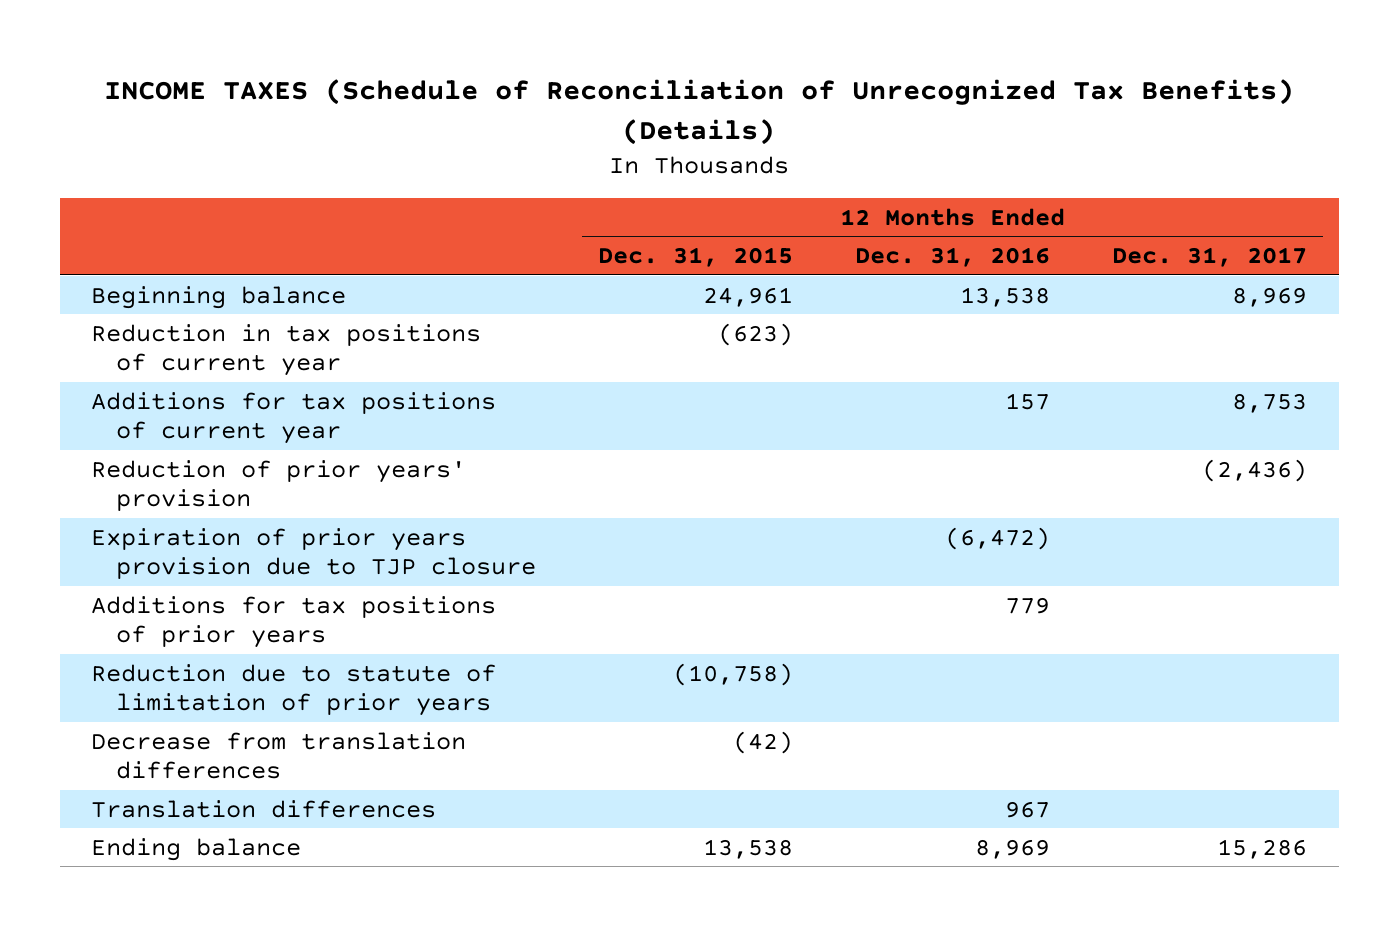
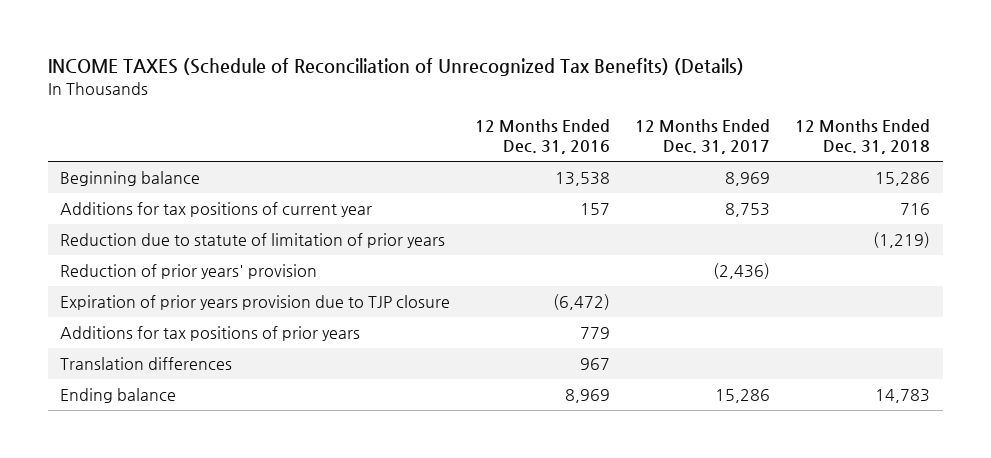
- | 12 Months Ended Dec. 31, 2015 | 12 Months Ended Dec. 31, 2016 | 12 Months Ended Dec. 31, 2017
+ | 12 Months Ended Dec. 31, 2016 | 12 Months Ended Dec. 31, 2017 | 12 Months Ended Dec. 31, 2018
- Reduction in tax positions of current year | (623) | |
moved up: Reduction due to statute of limitation of prior years | | | (1,219)
- Decrease from translation differences | (42) | |

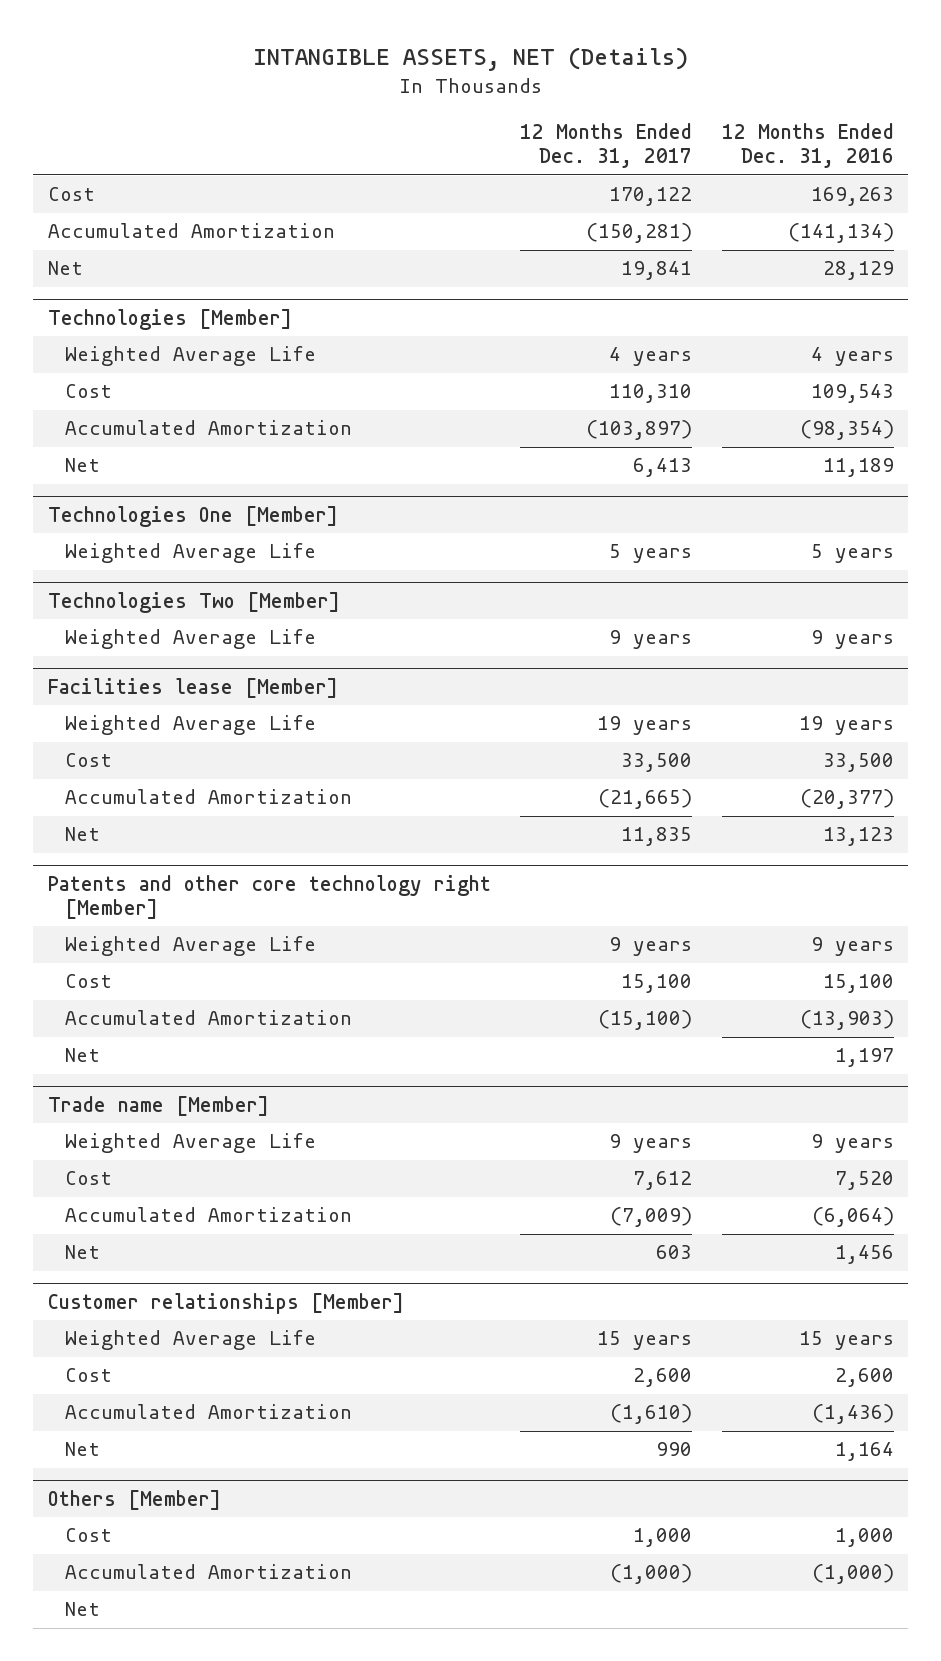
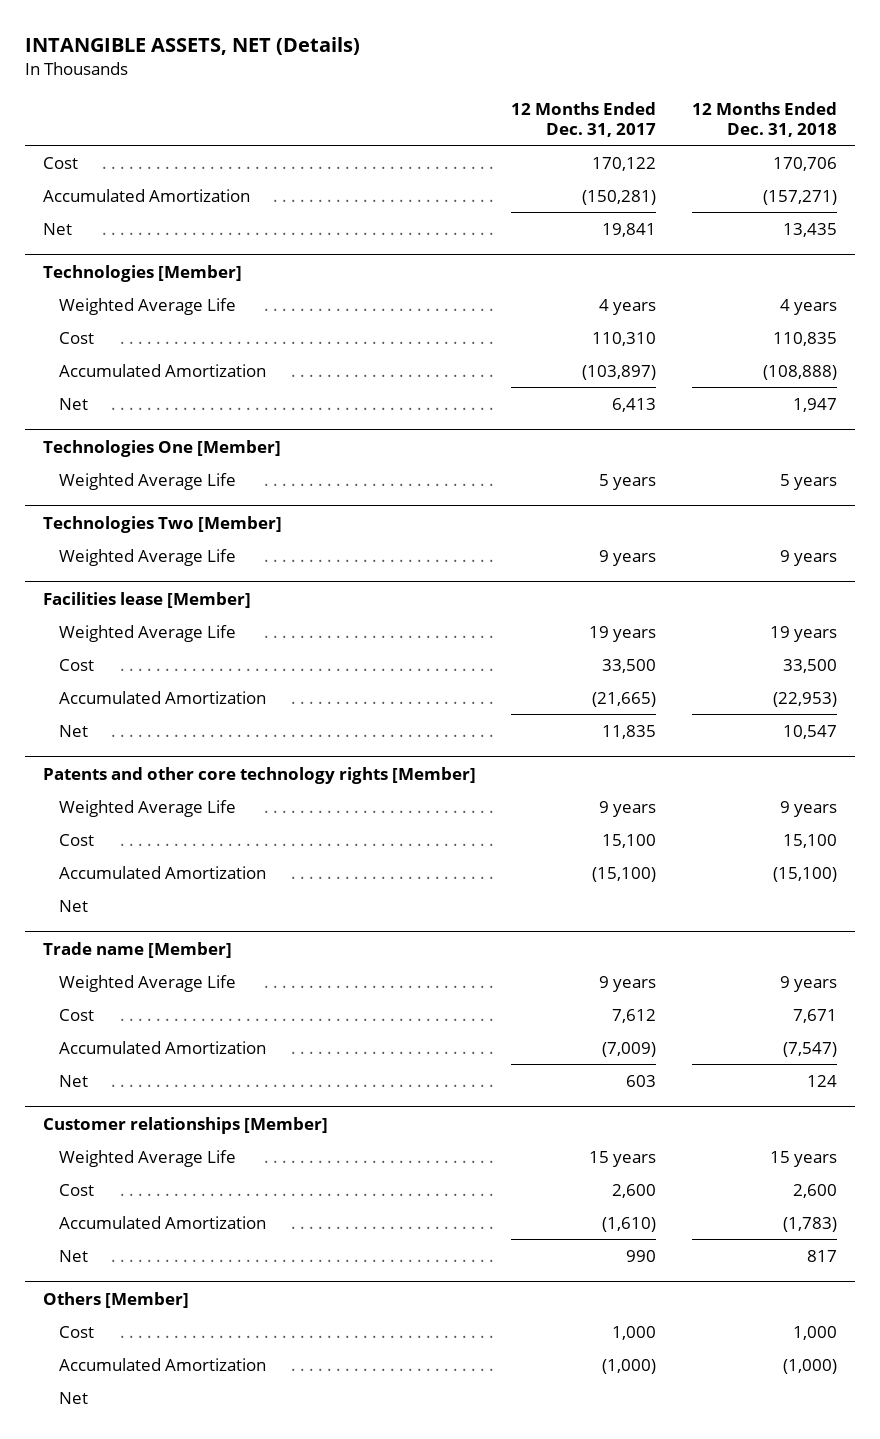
- | 12 Months Ended Dec. 31, 2017 | 12 Months Ended Dec. 31, 2016
+ | 12 Months Ended Dec. 31, 2017 | 12 Months Ended Dec. 31, 2018
- Patents and other core technology right [Member]
+ Patents and other core technology rights [Member]

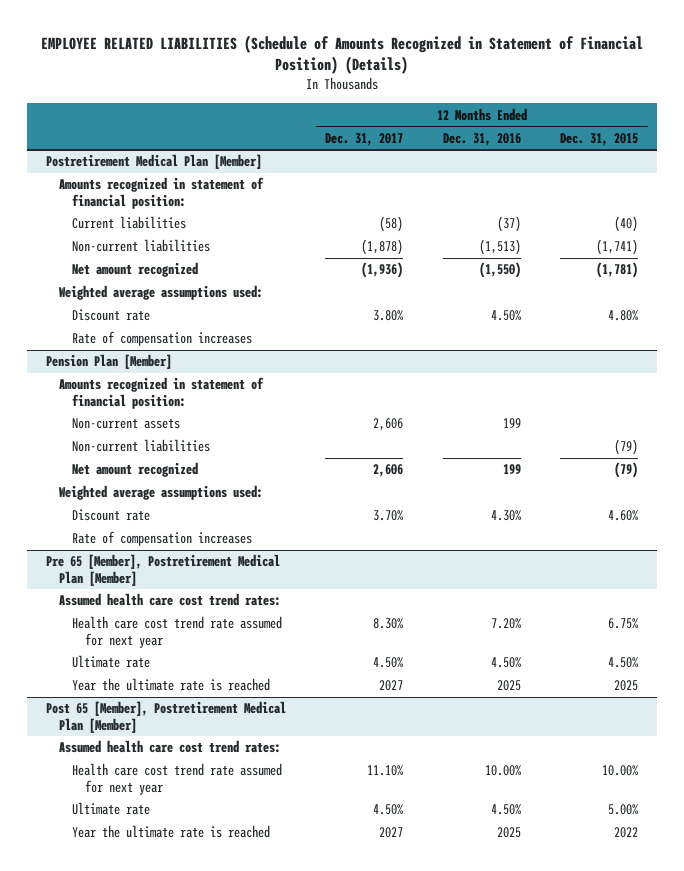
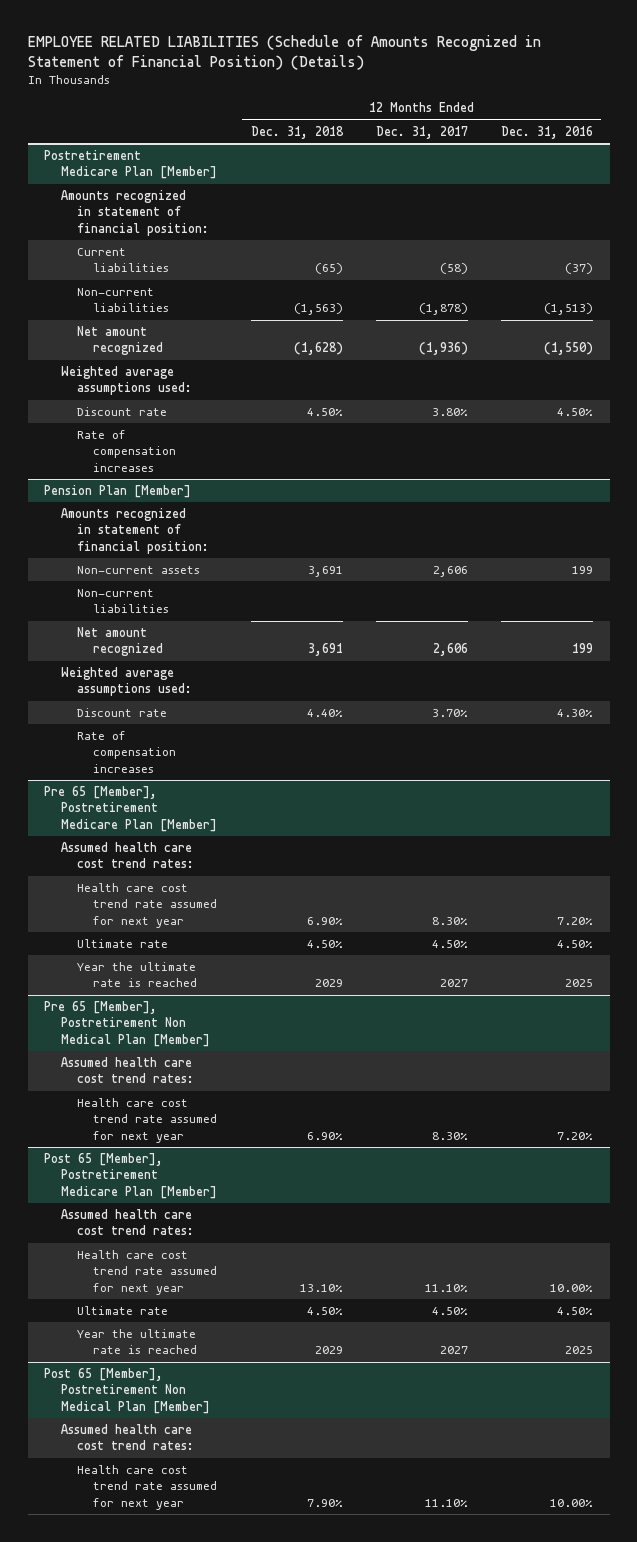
- | 12 Months Ended Dec. 31, 2017 | 12 Months Ended Dec. 31, 2016 | 12 Months Ended Dec. 31, 2015
+ | 12 Months Ended Dec. 31, 2018 | 12 Months Ended Dec. 31, 2017 | 12 Months Ended Dec. 31, 2016
- Postretirement Medical Plan [Member]
+ Postretirement Medicare Plan [Member]
- Pre 65 [Member], Postretirement Medical Plan [Member]
+ Pre 65 [Member], Postretirement Medicare Plan [Member]
- Post 65 [Member], Postretirement Medical Plan [Member]
+ Pre 65 [Member], Postretirement Non Medical Plan [Member]
+ Health care cost trend rate assumed for next year | 6.90% | 8.30% | 7.20%
+ Post 65 [Member], Postretirement Medicare Plan [Member]
+ Assumed health care cost trend rates:
+ Post 65 [Member], Postretirement Non Medical Plan [Member]
+ Assumed health care cost trend rates:
+ Health care cost trend rate assumed for next year | 7.90% | 11.10% | 10.00%

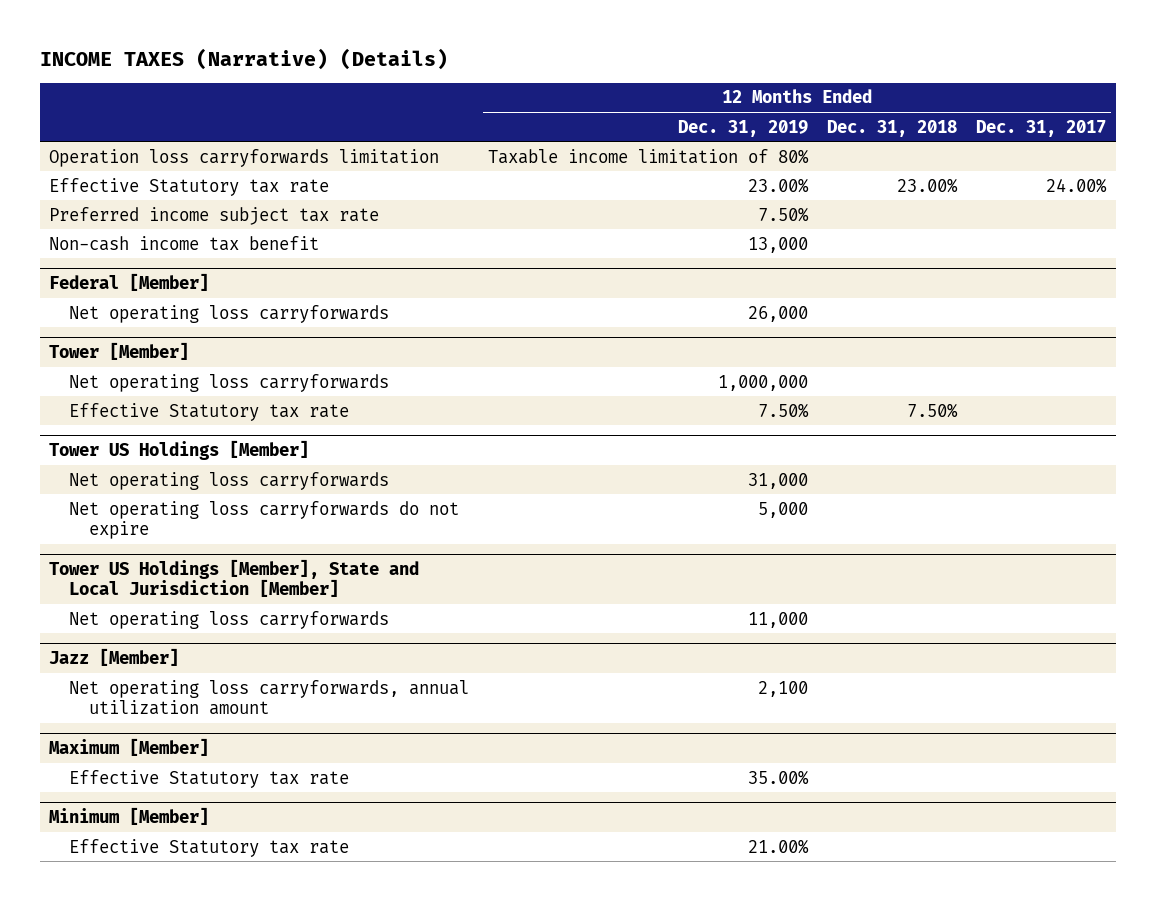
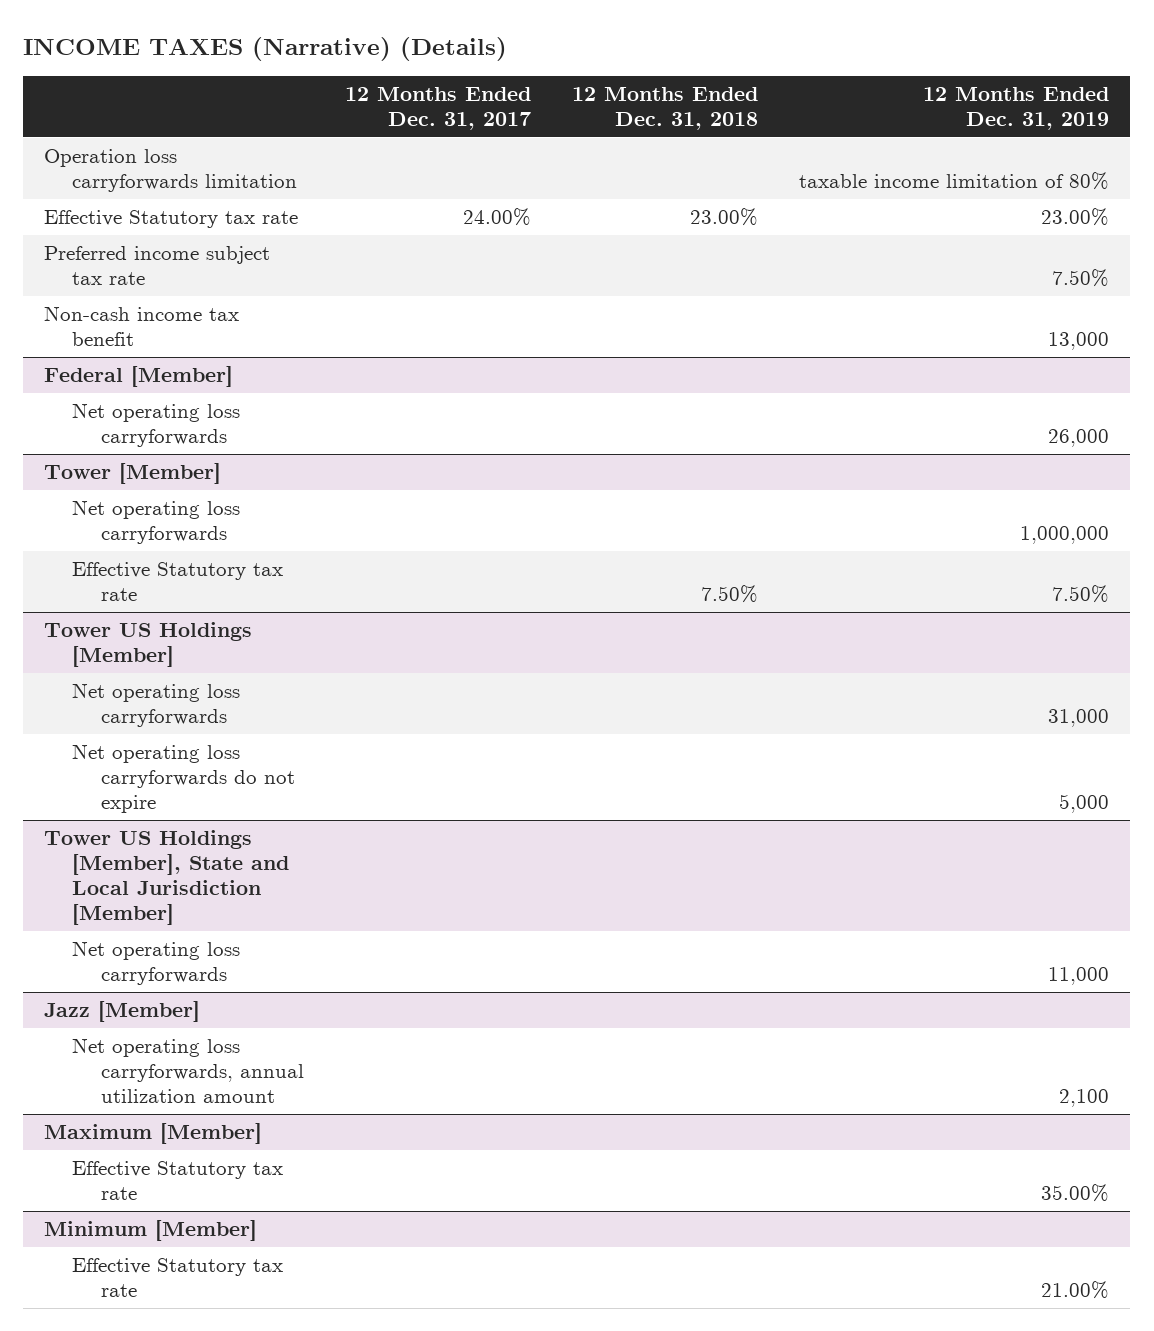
- | 12 Months Ended Dec. 31, 2019 | 12 Months Ended Dec. 31, 2018 | 12 Months Ended Dec. 31, 2017
+ | 12 Months Ended Dec. 31, 2017 | 12 Months Ended Dec. 31, 2018 | 12 Months Ended Dec. 31, 2019
- Operation loss carryforwards limitation | Taxable income limitation of 80% | |
+ Operation loss carryforwards limitation | | | taxable income limitation of 80%

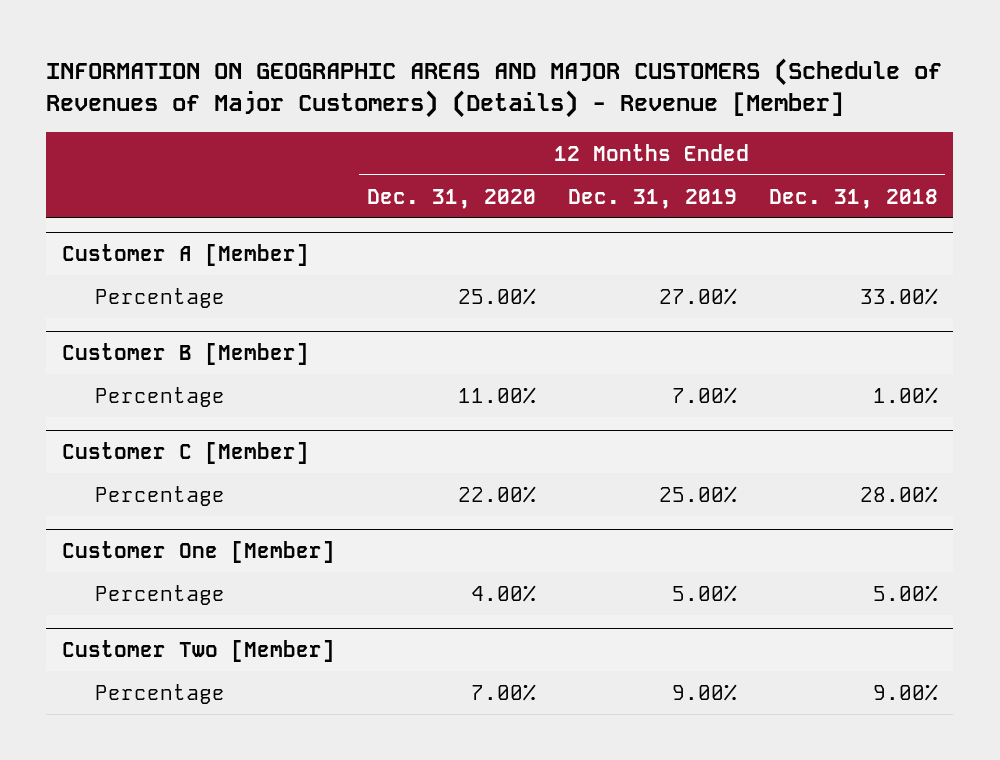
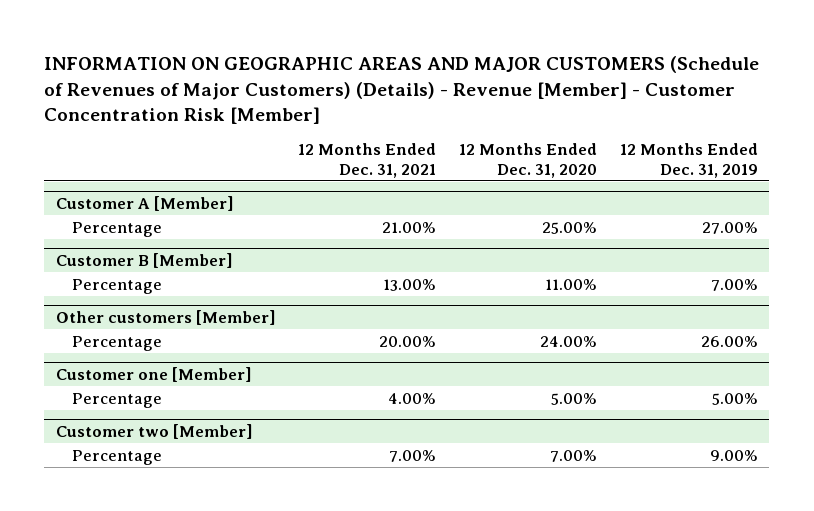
- INFORMATION ON GEOGRAPHIC AREAS AND MAJOR CUSTOMERS (Schedule of Revenues of Major Customers) (Details) - Revenue [Member]
+ INFORMATION ON GEOGRAPHIC AREAS AND MAJOR CUSTOMERS (Schedule of Revenues of Major Customers) (Details) - Revenue [Member] - Customer Concentration Risk [Member]
- | 12 Months Ended Dec. 31, 2020 | 12 Months Ended Dec. 31, 2019 | 12 Months Ended Dec. 31, 2018
+ | 12 Months Ended Dec. 31, 2021 | 12 Months Ended Dec. 31, 2020 | 12 Months Ended Dec. 31, 2019
- Customer C [Member]
- Percentage | 22.00% | 25.00% | 28.00%
- Customer One [Member]
- Percentage | 4.00% | 5.00% | 5.00%
- Customer Two [Member]
+ Other customers [Member]
+ Percentage | 20.00% | 24.00% | 26.00%
+ Customer one [Member]
+ Percentage | 4.00% | 5.00% | 5.00%
+ Customer two [Member]

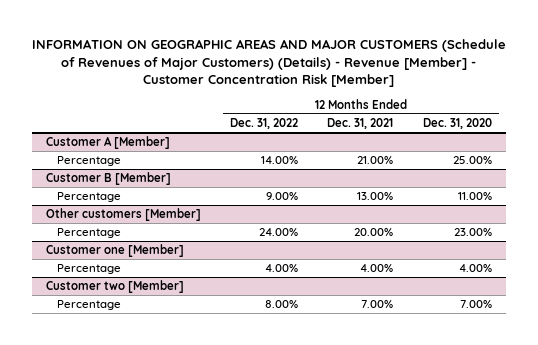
- | 12 Months Ended Dec. 31, 2021 | 12 Months Ended Dec. 31, 2020 | 12 Months Ended Dec. 31, 2019
+ | 12 Months Ended Dec. 31, 2022 | 12 Months Ended Dec. 31, 2021 | 12 Months Ended Dec. 31, 2020
@ Other customers [Member]
- Percentage | 20.00% | 24.00% | 26.00%
+ Percentage | 24.00% | 20.00% | 23.00%
@ Customer one [Member]
- Percentage | 4.00% | 5.00% | 5.00%
+ Percentage | 4.00% | 4.00% | 4.00%

